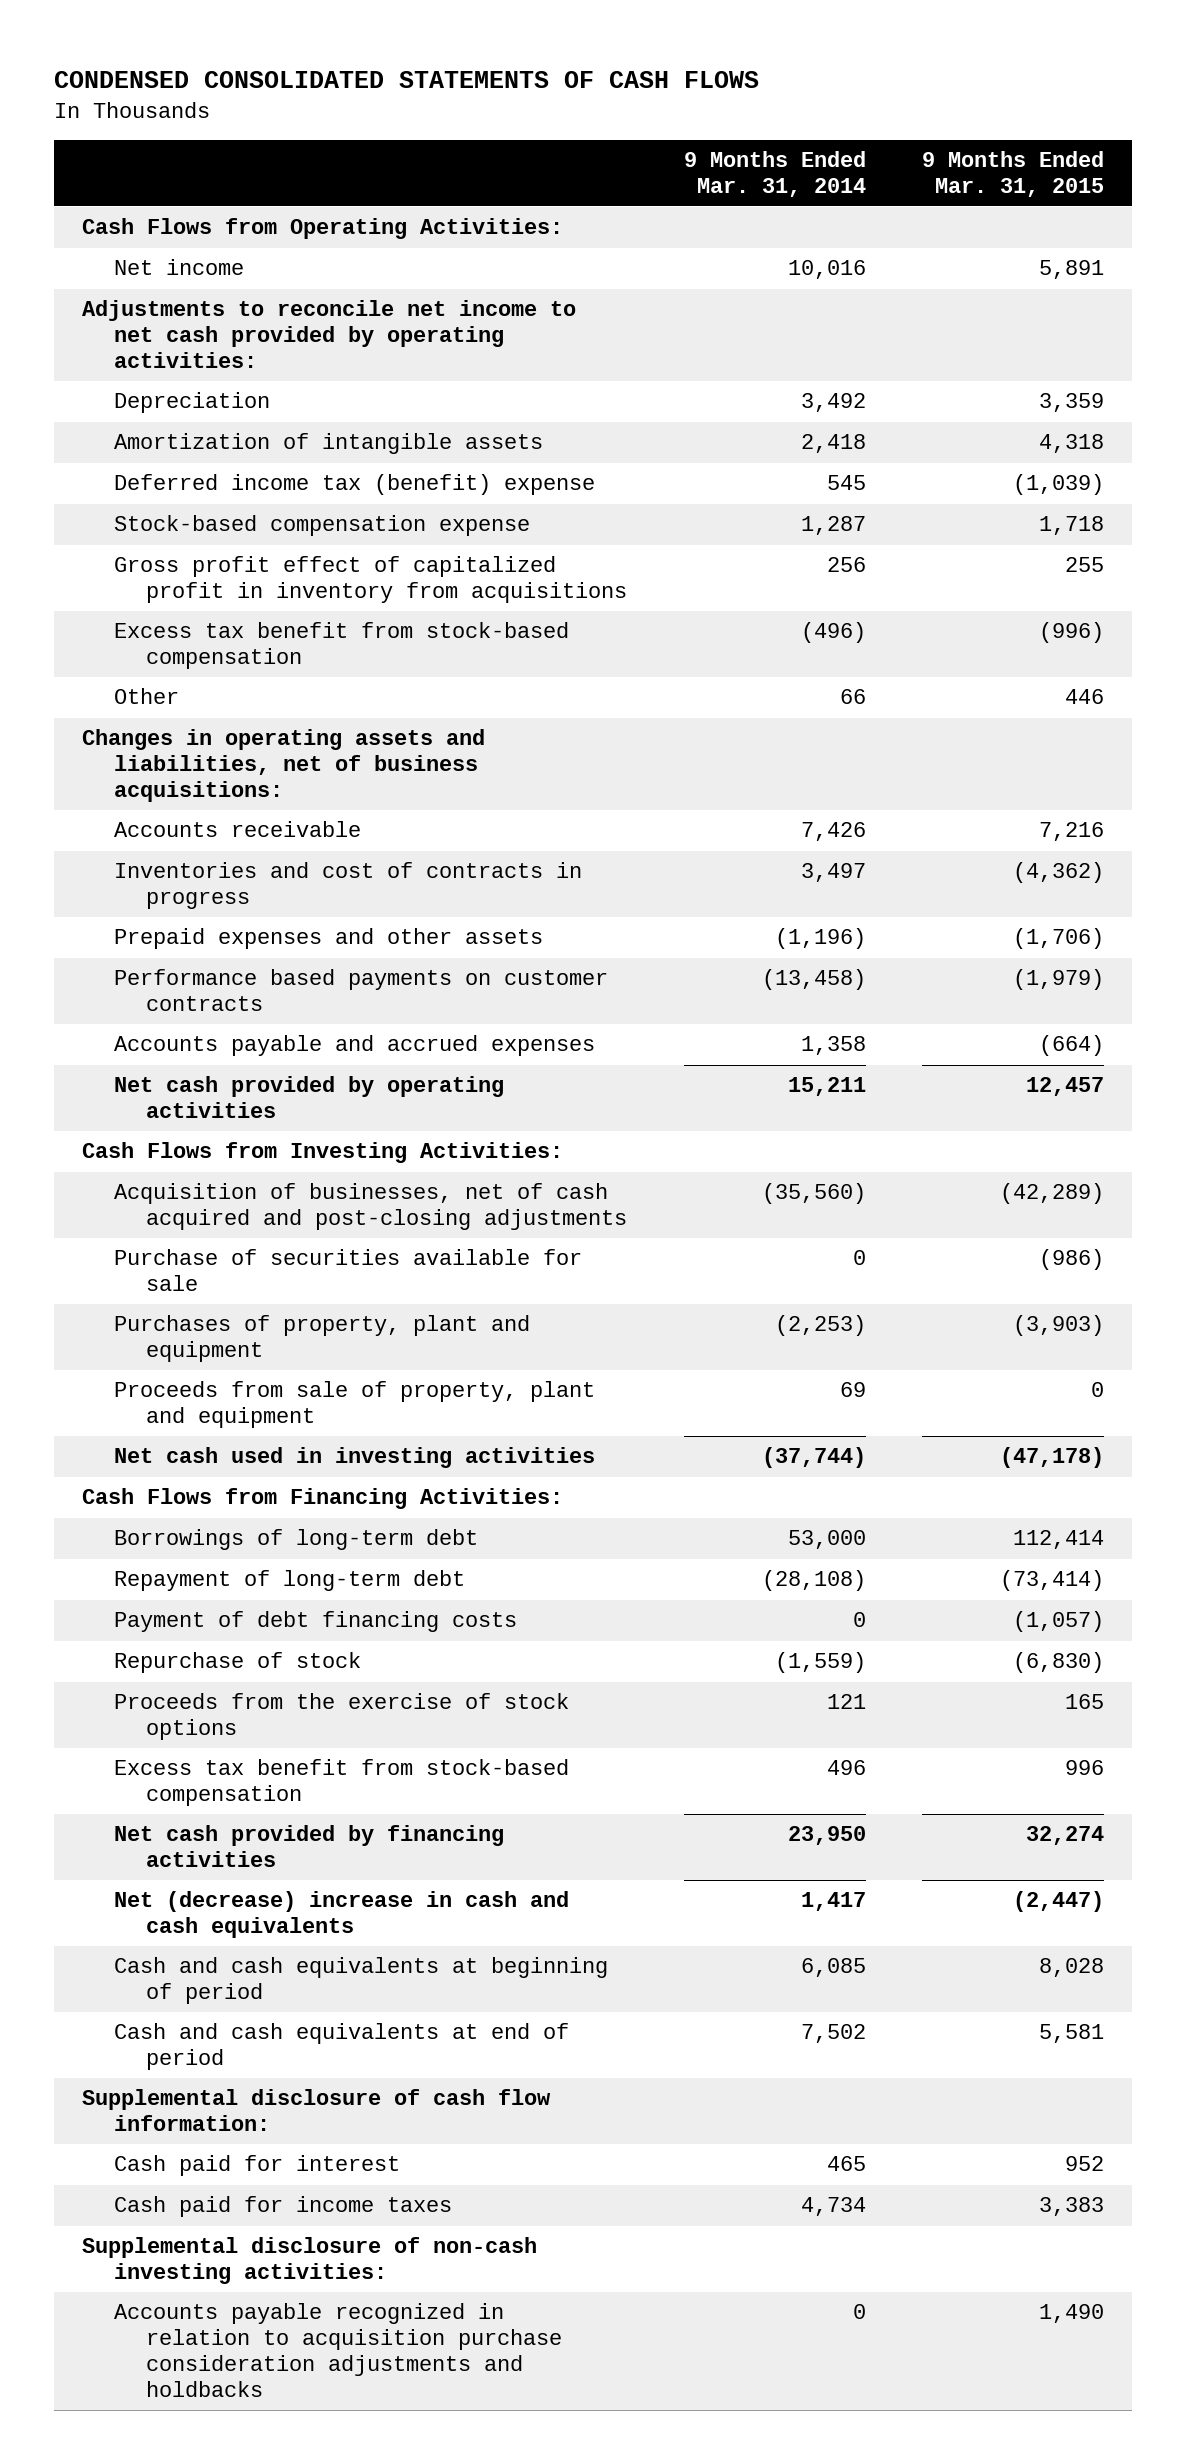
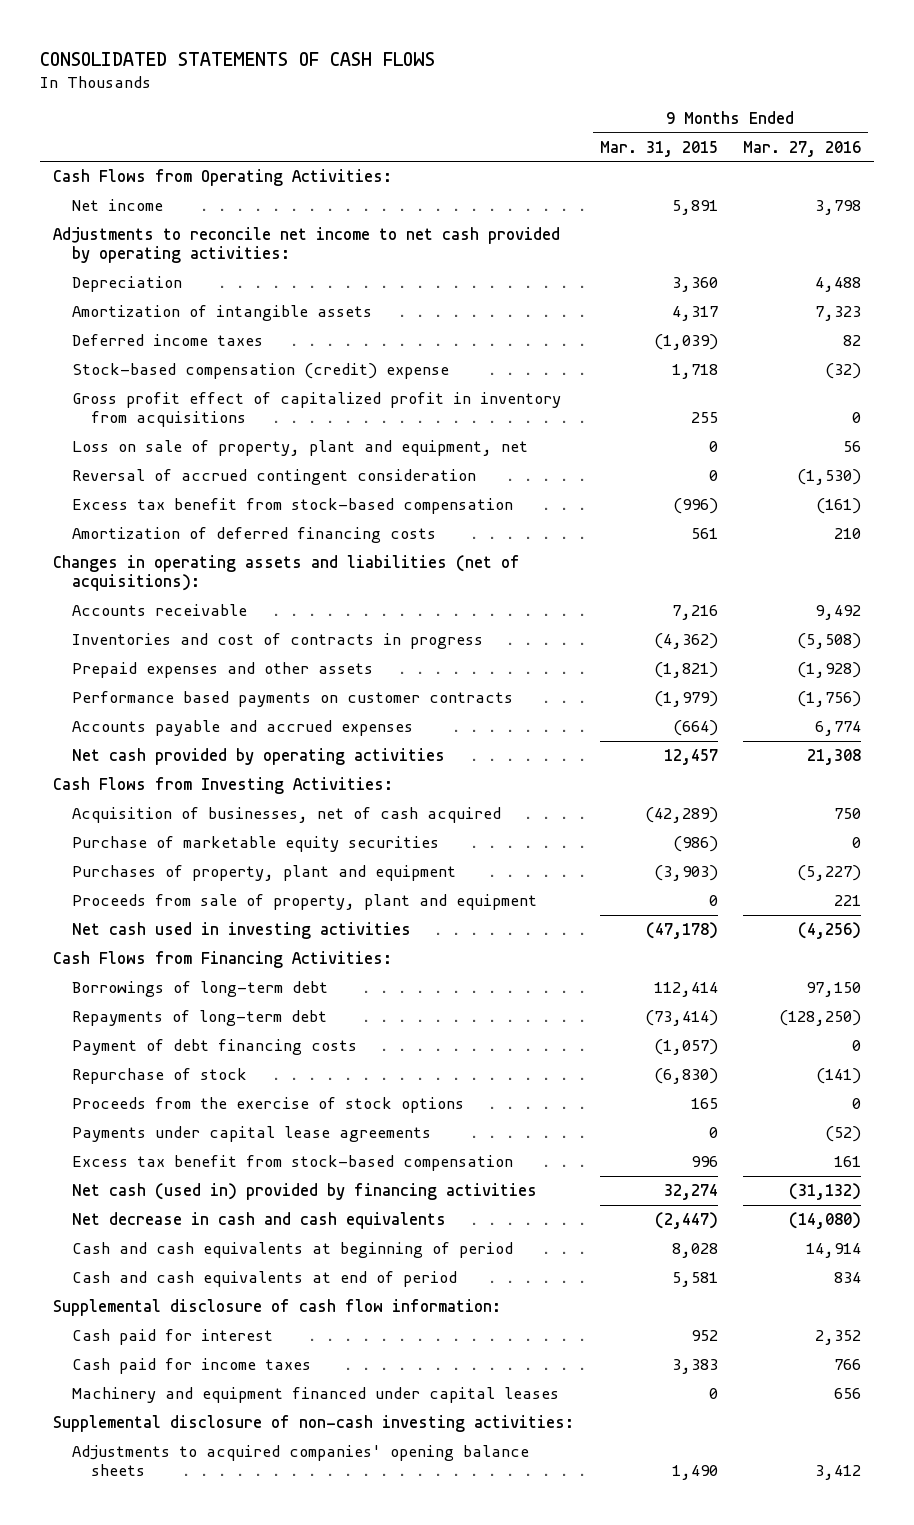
- CONDENSED CONSOLIDATED STATEMENTS OF CASH FLOWS
+ CONSOLIDATED STATEMENTS OF CASH FLOWS
- | 9 Months Ended Mar. 31, 2014 | 9 Months Ended Mar. 31, 2015
+ | 9 Months Ended Mar. 31, 2015 | 9 Months Ended Mar. 27, 2016
- Depreciation | 3,492 | 3,359
- Amortization of intangible assets | 2,418 | 4,318
- Deferred income tax (benefit) expense | 545 | (1,039)
- Stock-based compensation expense | 1,287 | 1,718
+ Depreciation | 3,360 | 4,488
+ Amortization of intangible assets | 4,317 | 7,323
+ Deferred income taxes | (1,039) | 82
+ Stock-based compensation (credit) expense | 1,718 | (32)
+ Loss on sale of property, plant and equipment, net | 0 | 56
+ Reversal of accrued contingent consideration | 0 | (1,530)
- Other | 66 | 446
- Changes in operating assets and liabilities, net of business acquisitions:
+ Amortization of deferred financing costs | 561 | 210
+ Changes in operating assets and liabilities (net of acquisitions):
- Prepaid expenses and other assets | (1,196) | (1,706)
+ Prepaid expenses and other assets | (1,821) | (1,928)
- Acquisition of businesses, net of cash acquired and post-closing adjustments | (35,560) | (42,289)
- Purchase of securities available for sale | 0 | (986)
+ Acquisition of businesses, net of cash acquired | (42,289) | 750
+ Purchase of marketable equity securities | (986) | 0
- Repayment of long-term debt | (28,108) | (73,414)
+ Repayments of long-term debt | (73,414) | (128,250)
+ Payments under capital lease agreements | 0 | (52)
- Net cash provided by financing activities | 23,950 | 32,274
- Net (decrease) increase in cash and cash equivalents | 1,417 | (2,447)
+ Net cash (used in) provided by financing activities | 32,274 | (31,132)
+ Net decrease in cash and cash equivalents | (2,447) | (14,080)
+ Machinery and equipment financed under capital leases | 0 | 656
- Accounts payable recognized in relation to acquisition purchase consideration adjustments and holdbacks | 0 | 1,490
+ Adjustments to acquired companies' opening balance sheets | 1,490 | 3,412

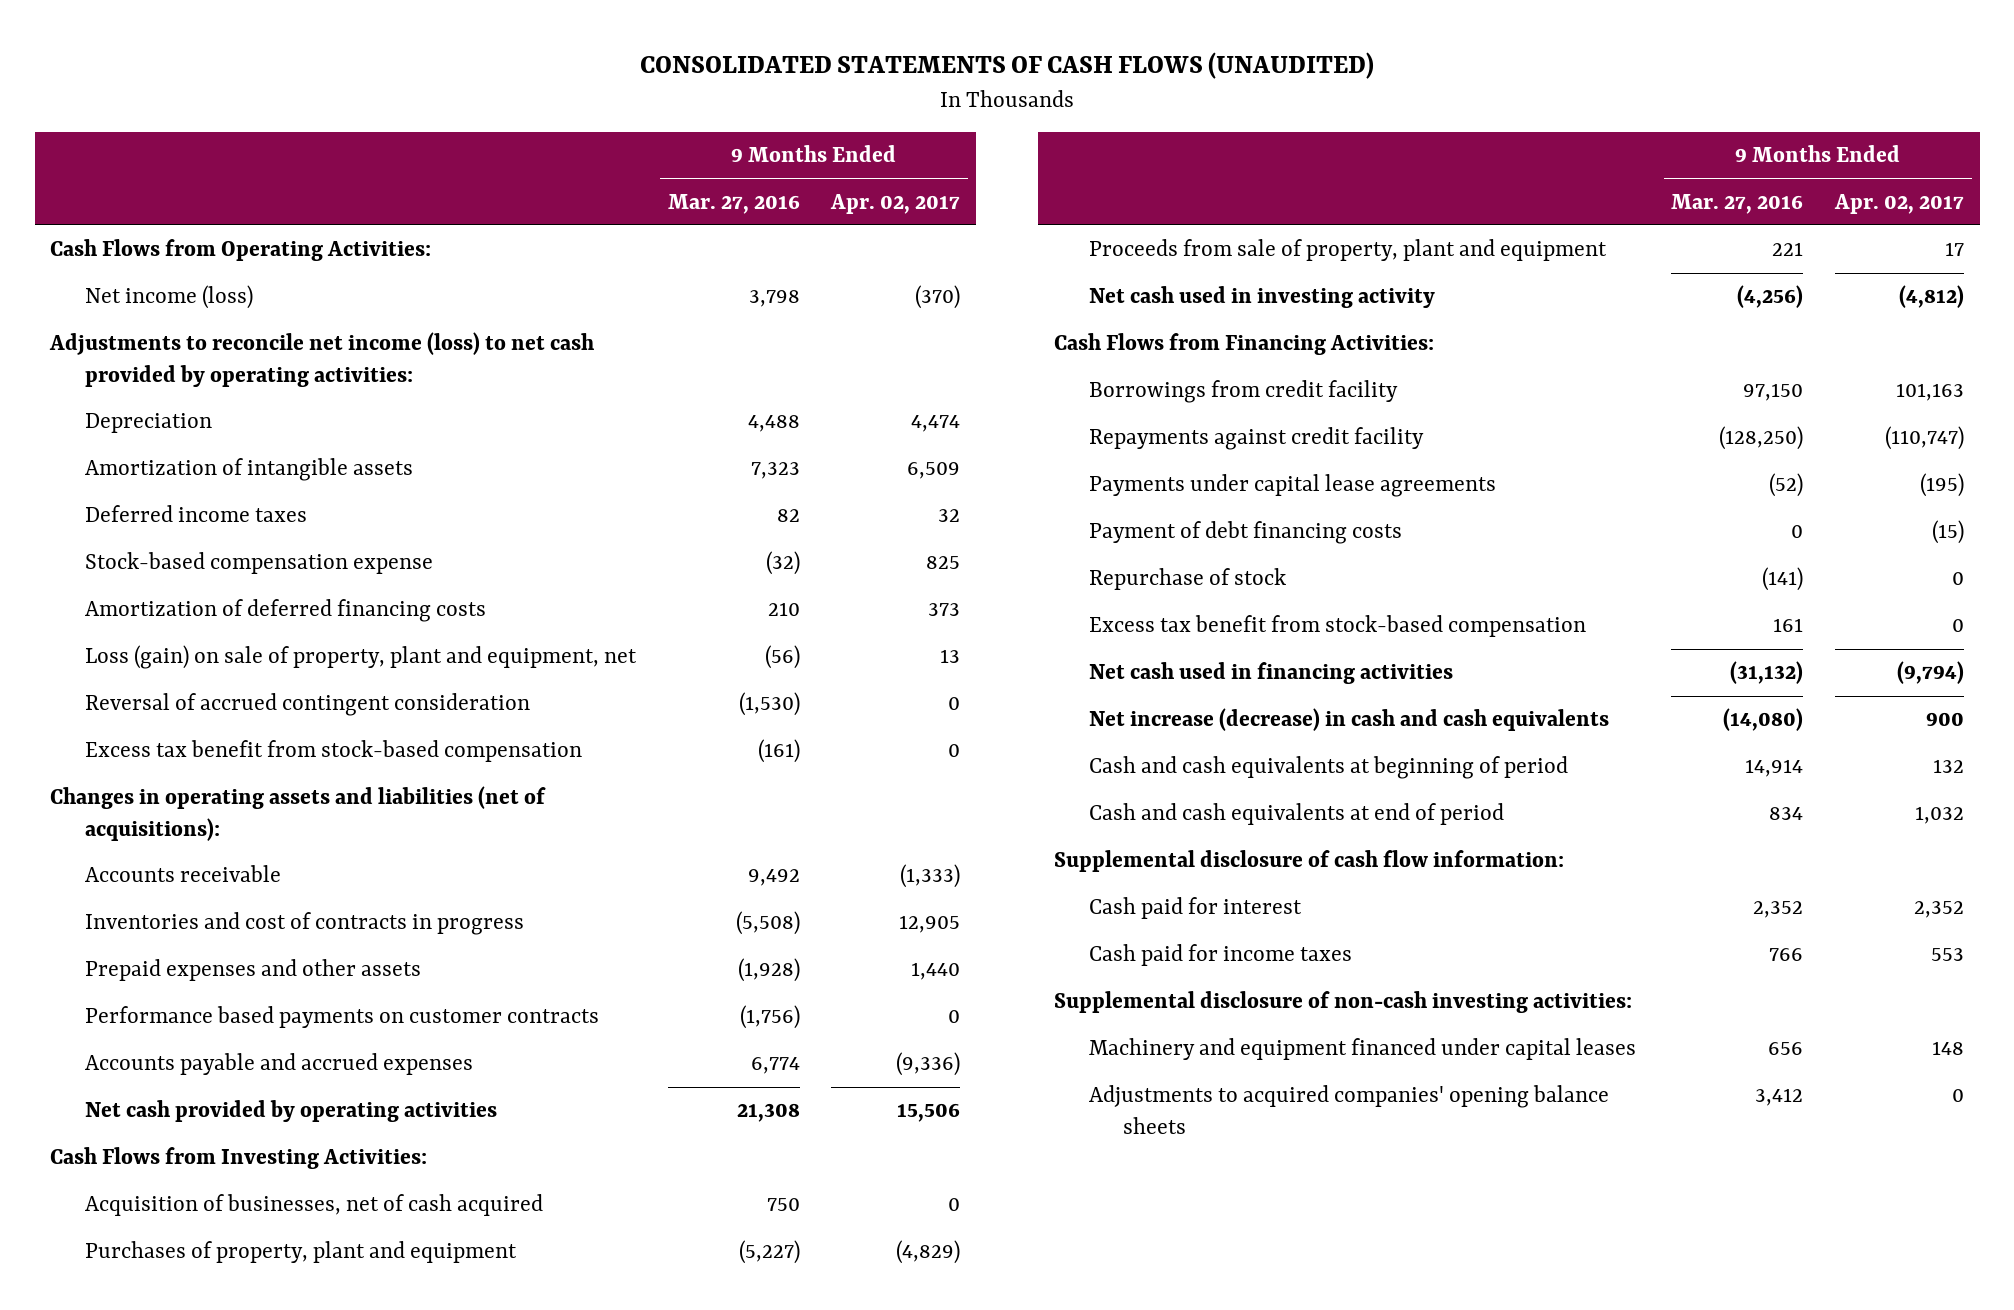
- CONSOLIDATED STATEMENTS OF CASH FLOWS
+ CONSOLIDATED STATEMENTS OF CASH FLOWS (UNAUDITED)
- | 9 Months Ended Mar. 31, 2015 | 9 Months Ended Mar. 27, 2016
+ | 9 Months Ended Mar. 27, 2016 | 9 Months Ended Apr. 02, 2017
- Net income | 5,891 | 3,798
- Adjustments to reconcile net income to net cash provided by operating activities:
+ Net income (loss) | 3,798 | (370)
+ Adjustments to reconcile net income (loss) to net cash provided by operating activities:
- Stock-based compensation (credit) expense | 1,718 | (32)
- Gross profit effect of capitalized profit in inventory from acquisitions | 255 | 0
- Loss on sale of property, plant and equipment, net | 0 | 56
+ Stock-based compensation expense | (32) | 825
moved up: Amortization of deferred financing costs | 210 | 373
+ Loss (gain) on sale of property, plant and equipment, net | (56) | 13
- Purchase of marketable equity securities | (986) | 0
- Net cash used in investing activities | (47,178) | (4,256)
+ Net cash used in investing activity | (4,256) | (4,812)
- Borrowings of long-term debt | 112,414 | 97,150
- Repayments of long-term debt | (73,414) | (128,250)
+ Borrowings from credit facility | 97,150 | 101,163
+ Repayments against credit facility | (128,250) | (110,747)
moved up: Payments under capital lease agreements | (52) | (195)
- Proceeds from the exercise of stock options | 165 | 0
- Net cash (used in) provided by financing activities | 32,274 | (31,132)
- Net decrease in cash and cash equivalents | (2,447) | (14,080)
+ Net cash used in financing activities | (31,132) | (9,794)
+ Net increase (decrease) in cash and cash equivalents | (14,080) | 900
moved down: Machinery and equipment financed under capital leases | 656 | 148

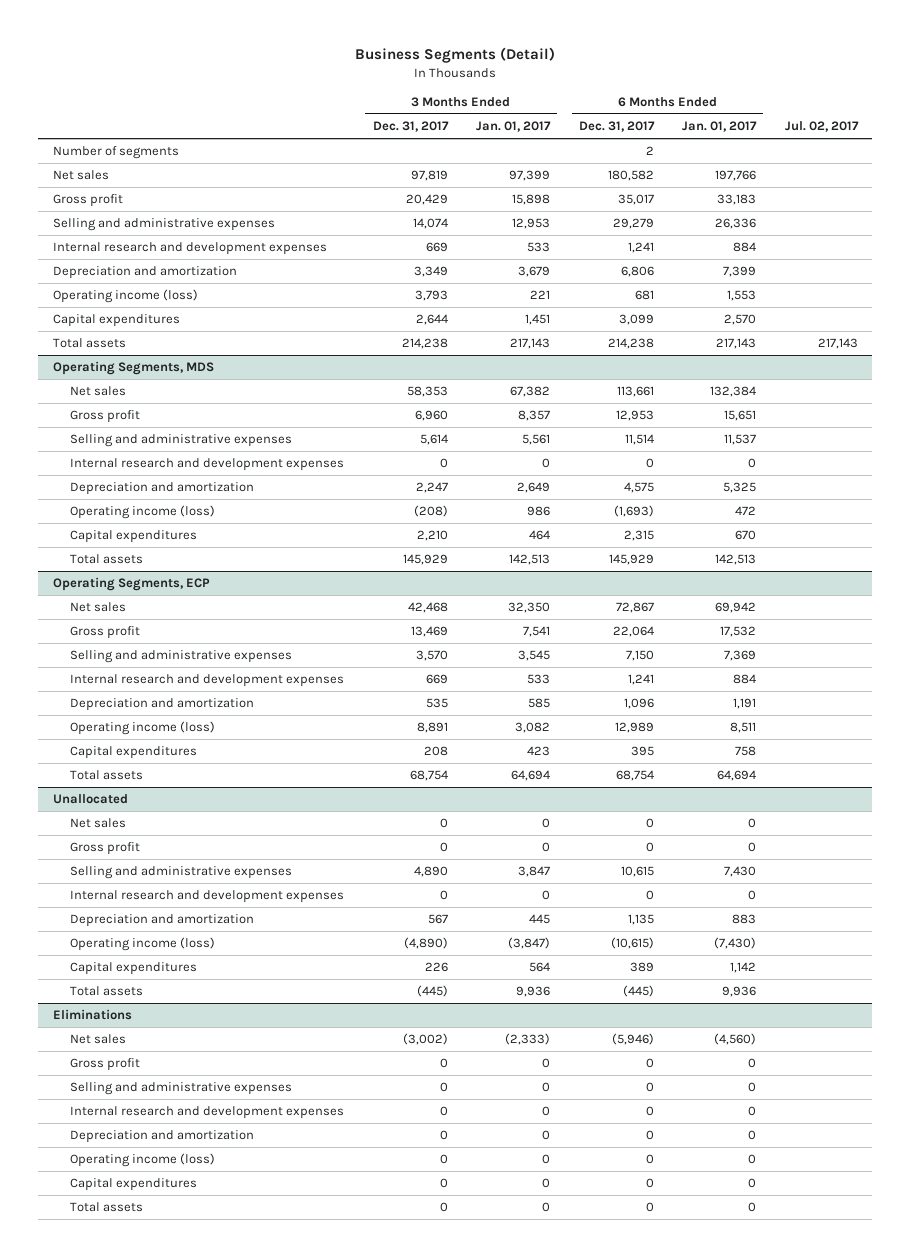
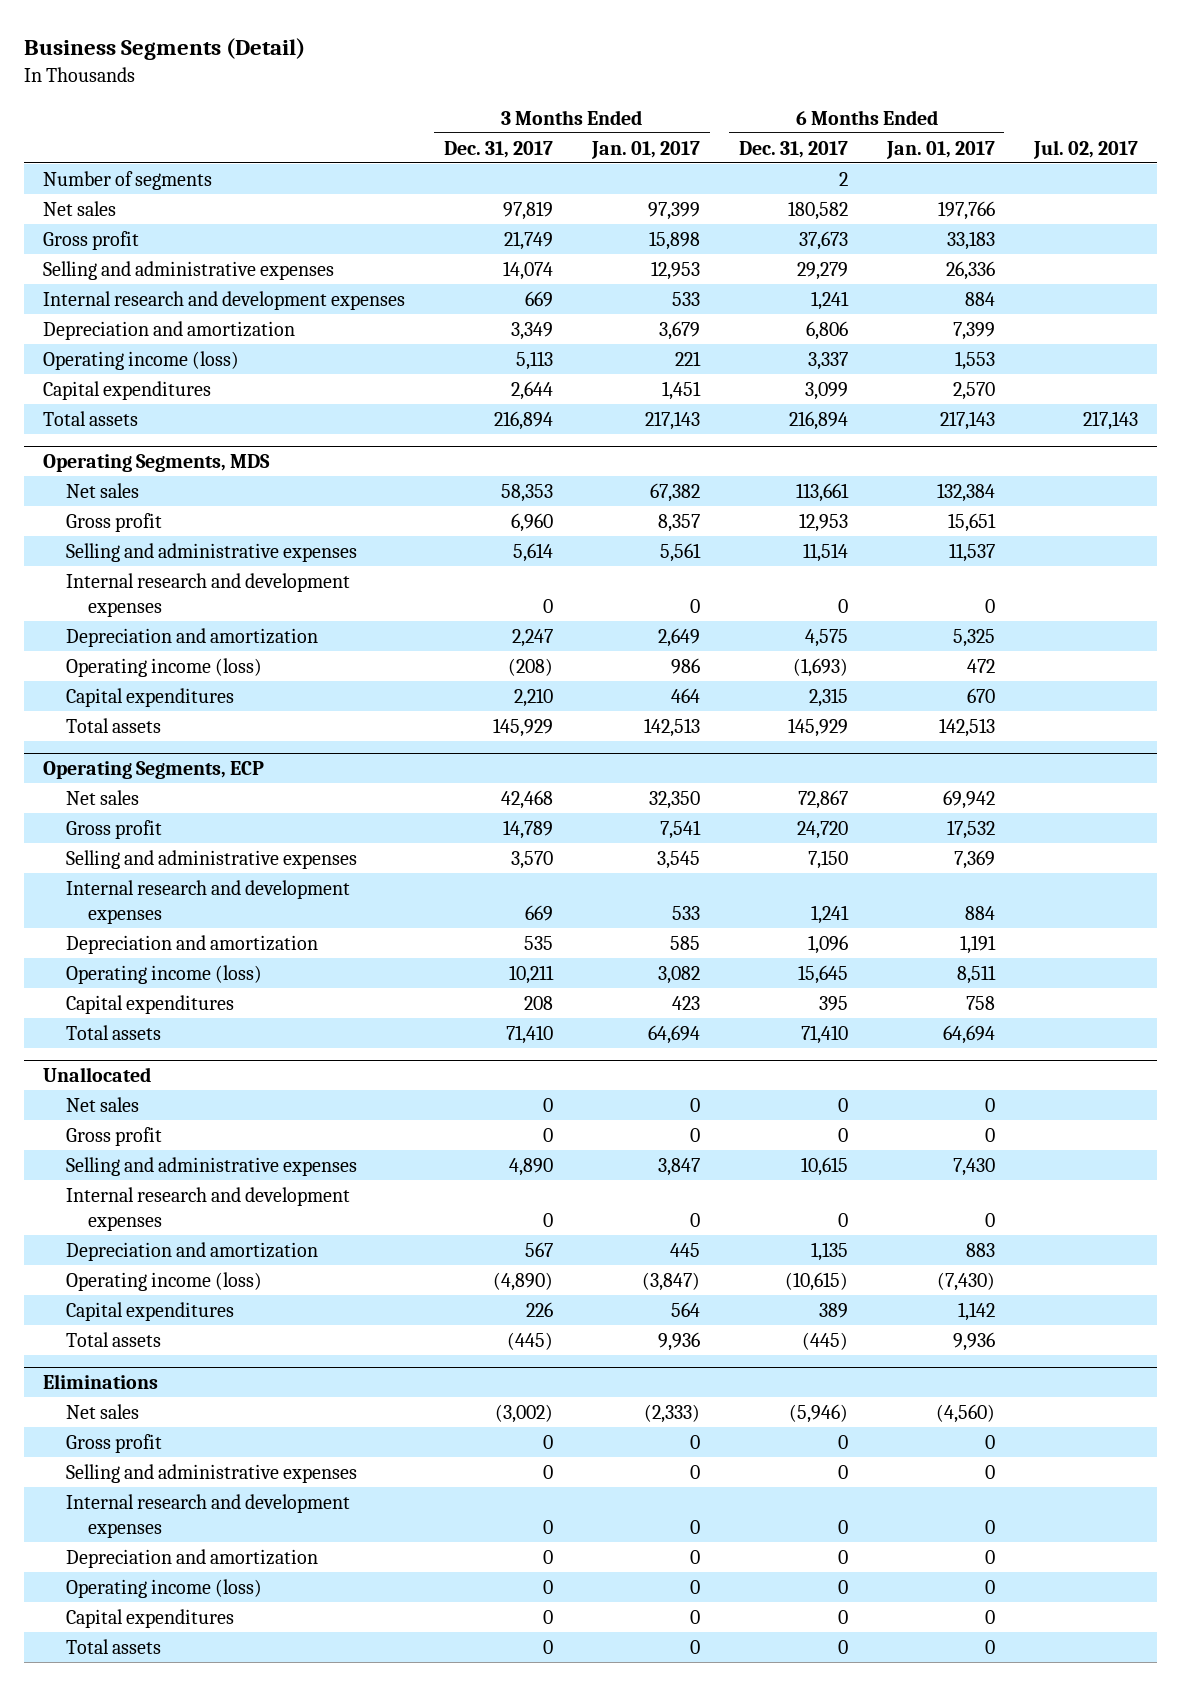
- Gross profit | 20,429 | 15,898 | 35,017 | 33,183 |
+ Gross profit | 21,749 | 15,898 | 37,673 | 33,183 |
- Operating income (loss) | 3,793 | 221 | 681 | 1,553 |
+ Operating income (loss) | 5,113 | 221 | 3,337 | 1,553 |
- Total assets | 214,238 | 217,143 | 214,238 | 217,143 | 217,143
+ Total assets | 216,894 | 217,143 | 216,894 | 217,143 | 217,143
@ Operating Segments, ECP
- Gross profit | 13,469 | 7,541 | 22,064 | 17,532 |
+ Gross profit | 14,789 | 7,541 | 24,720 | 17,532 |
- Operating income (loss) | 8,891 | 3,082 | 12,989 | 8,511 |
+ Operating income (loss) | 10,211 | 3,082 | 15,645 | 8,511 |
- Total assets | 68,754 | 64,694 | 68,754 | 64,694 |
+ Total assets | 71,410 | 64,694 | 71,410 | 64,694 |

